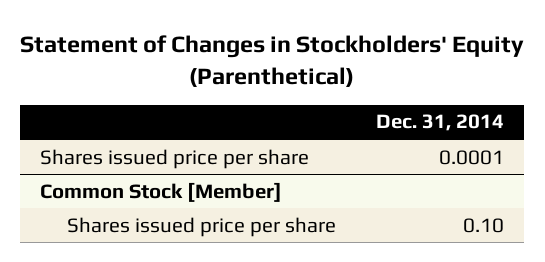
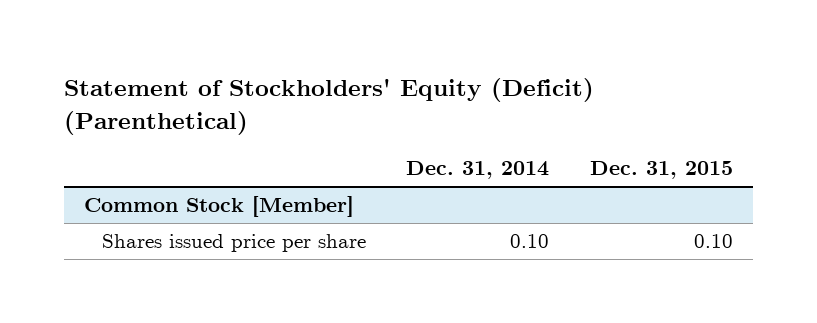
- Statement of Changes in Stockholders' Equity (Parenthetical)
+ Statement of Stockholders' Equity (Deficit) (Parenthetical)
- | Dec. 31, 2014
+ | Dec. 31, 2014 | Dec. 31, 2015
- Shares issued price per share | 0.0001

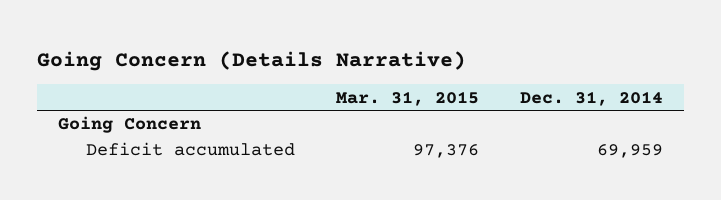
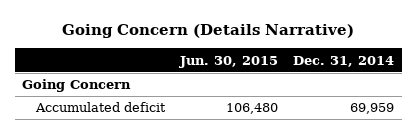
- | Mar. 31, 2015 | Dec. 31, 2014
+ | Jun. 30, 2015 | Dec. 31, 2014
- Deficit accumulated | 97,376 | 69,959
+ Accumulated deficit | 106,480 | 69,959

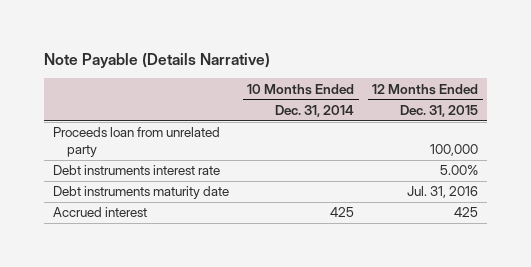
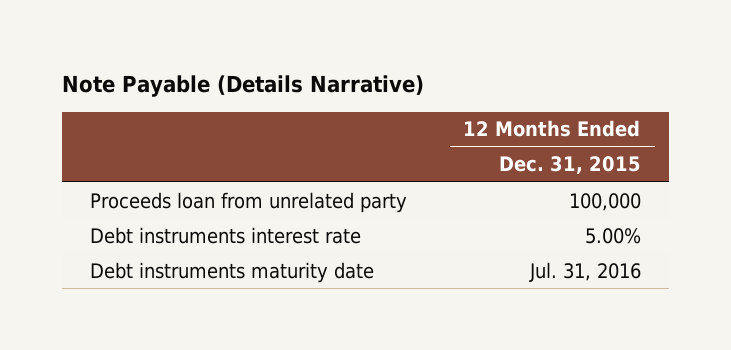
- | 10 Months Ended Dec. 31, 2014 | 12 Months Ended Dec. 31, 2015
+ | 12 Months Ended Dec. 31, 2015
- Accrued interest | 425 | 425

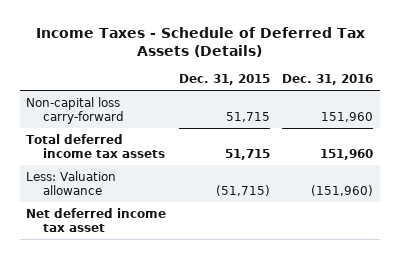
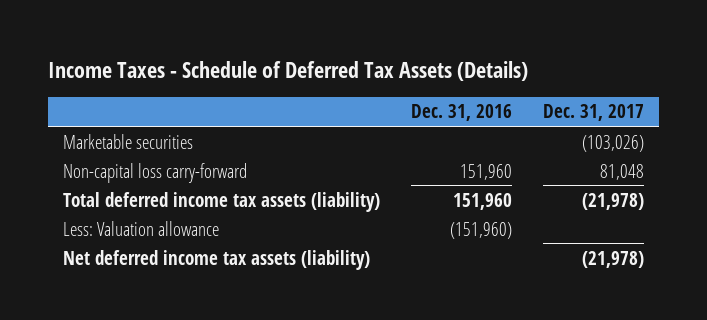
- | Dec. 31, 2015 | Dec. 31, 2016
+ | Dec. 31, 2016 | Dec. 31, 2017
+ Marketable securities | | (103,026)
- Total deferred income tax assets | 51,715 | 151,960
+ Total deferred income tax assets (liability) | 151,960 | (21,978)
- Net deferred income tax asset
+ Net deferred income tax assets (liability) | | (21,978)

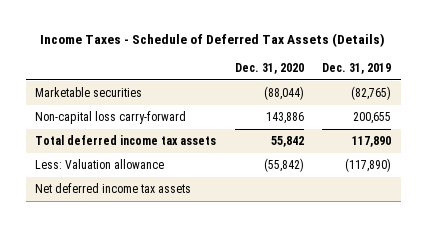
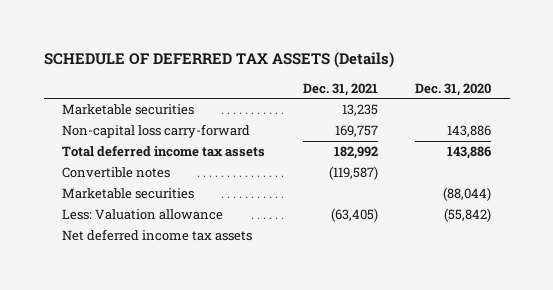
- Income Taxes - Schedule of Deferred Tax Assets (Details)
+ SCHEDULE OF DEFERRED TAX ASSETS (Details)
- | Dec. 31, 2020 | Dec. 31, 2019
+ | Dec. 31, 2021 | Dec. 31, 2020
+ Marketable securities | 13,235 |
- Total deferred income tax assets | 55,842 | 117,890
+ Total deferred income tax assets | 182,992 | 143,886
+ Convertible notes | (119,587) |
moved down: Marketable securities | | (88,044)

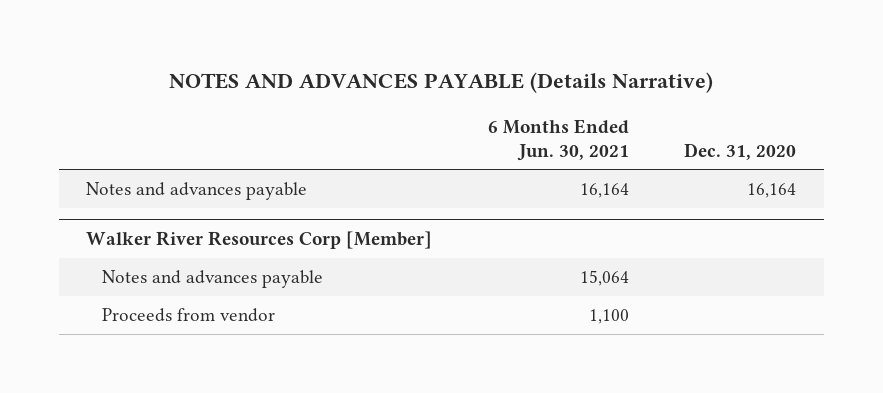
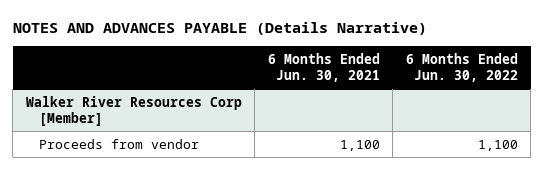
- | 6 Months Ended Jun. 30, 2021 | Dec. 31, 2020
+ | 6 Months Ended Jun. 30, 2021 | 6 Months Ended Jun. 30, 2022
- Notes and advances payable | 16,164 | 16,164
@ Walker River Resources Corp [Member]
- Notes and advances payable | 15,064 |

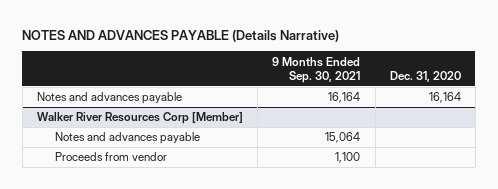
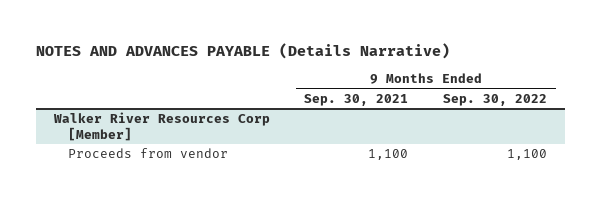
- | 9 Months Ended Sep. 30, 2021 | Dec. 31, 2020
+ | 9 Months Ended Sep. 30, 2021 | 9 Months Ended Sep. 30, 2022
- Notes and advances payable | 16,164 | 16,164
@ Walker River Resources Corp [Member]
- Notes and advances payable | 15,064 |

